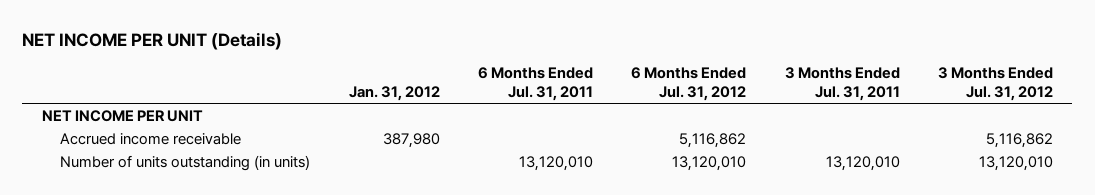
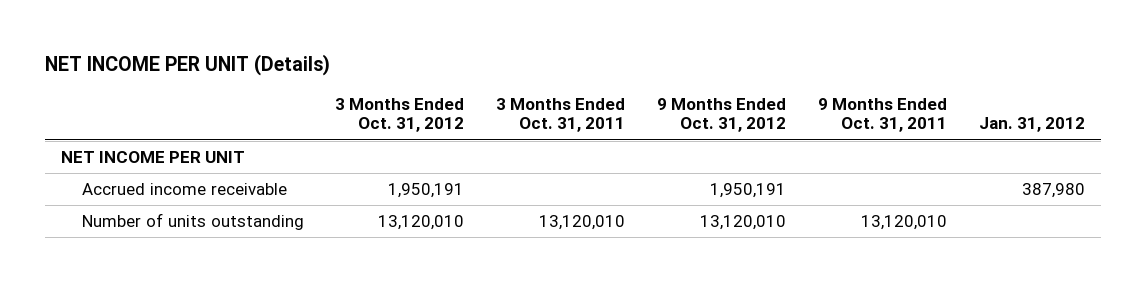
- | Jan. 31, 2012 | 6 Months Ended Jul. 31, 2011 | 6 Months Ended Jul. 31, 2012 | 3 Months Ended Jul. 31, 2011 | 3 Months Ended Jul. 31, 2012
+ | 3 Months Ended Oct. 31, 2012 | 3 Months Ended Oct. 31, 2011 | 9 Months Ended Oct. 31, 2012 | 9 Months Ended Oct. 31, 2011 | Jan. 31, 2012
- Number of units outstanding (in units) | | 13,120,010 | 13,120,010 | 13,120,010 | 13,120,010
+ Number of units outstanding | 13,120,010 | 13,120,010 | 13,120,010 | 13,120,010 |

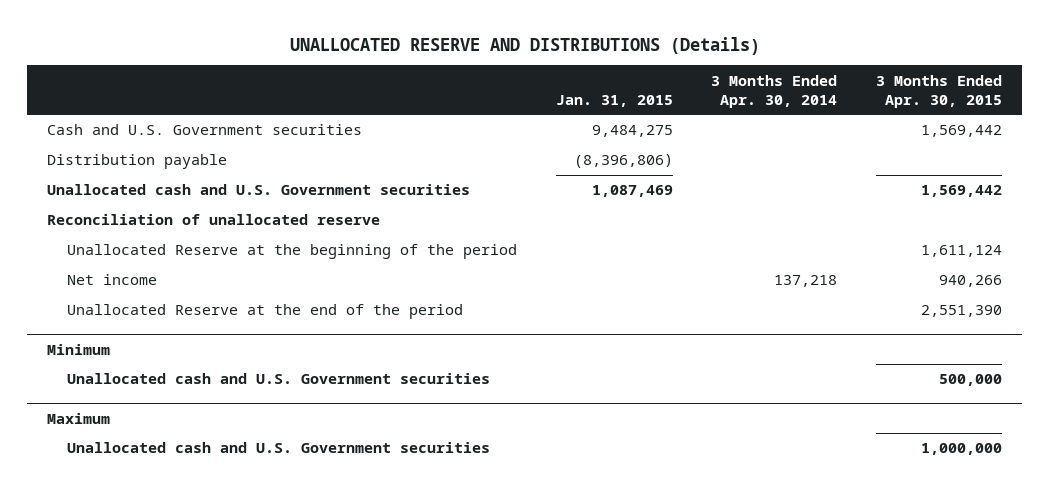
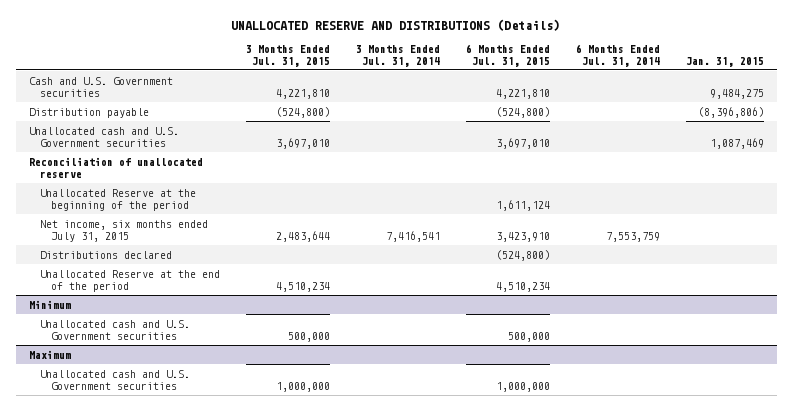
- | Jan. 31, 2015 | 3 Months Ended Apr. 30, 2014 | 3 Months Ended Apr. 30, 2015
+ | 3 Months Ended Jul. 31, 2015 | 3 Months Ended Jul. 31, 2014 | 6 Months Ended Jul. 31, 2015 | 6 Months Ended Jul. 31, 2014 | Jan. 31, 2015
- Net income | | 137,218 | 940,266
+ Net income, six months ended July 31, 2015 | 2,483,644 | 7,416,541 | 3,423,910 | 7,553,759 |
+ Distributions declared | | | (524,800) | |

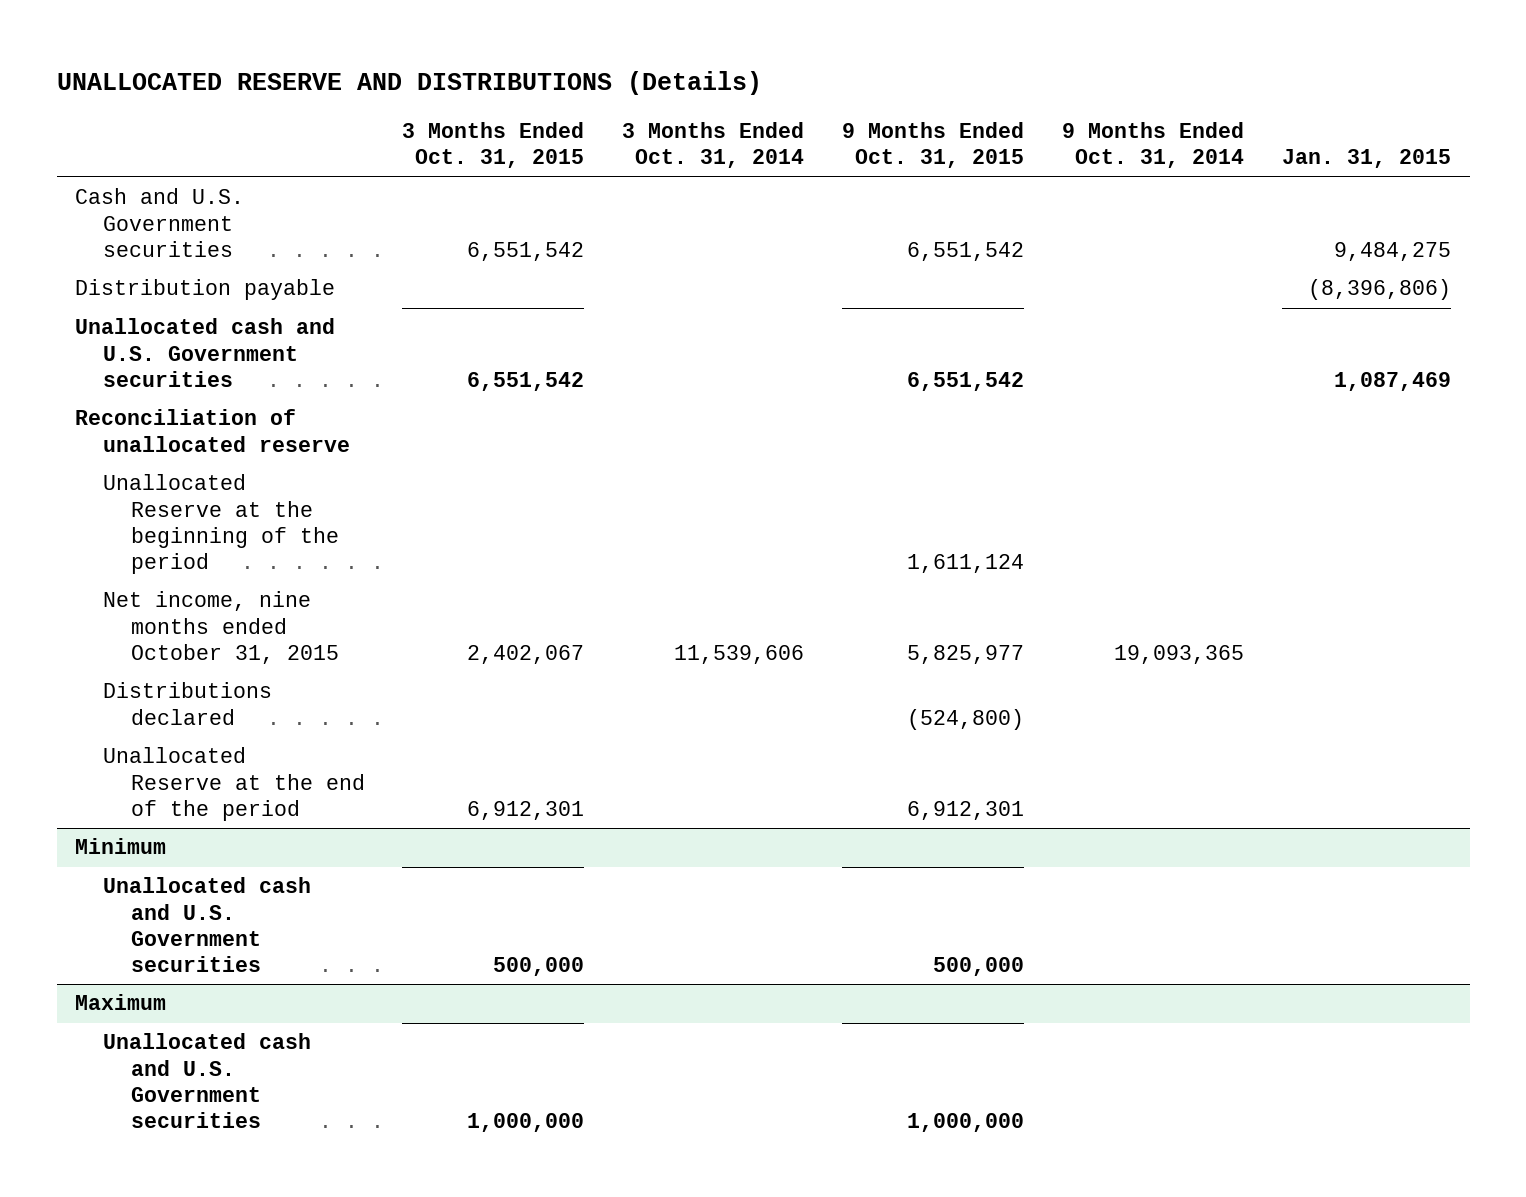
- | 3 Months Ended Jul. 31, 2015 | 3 Months Ended Jul. 31, 2014 | 6 Months Ended Jul. 31, 2015 | 6 Months Ended Jul. 31, 2014 | Jan. 31, 2015
+ | 3 Months Ended Oct. 31, 2015 | 3 Months Ended Oct. 31, 2014 | 9 Months Ended Oct. 31, 2015 | 9 Months Ended Oct. 31, 2014 | Jan. 31, 2015
- Net income, six months ended July 31, 2015 | 2,483,644 | 7,416,541 | 3,423,910 | 7,553,759 |
+ Net income, nine months ended October 31, 2015 | 2,402,067 | 11,539,606 | 5,825,977 | 19,093,365 |

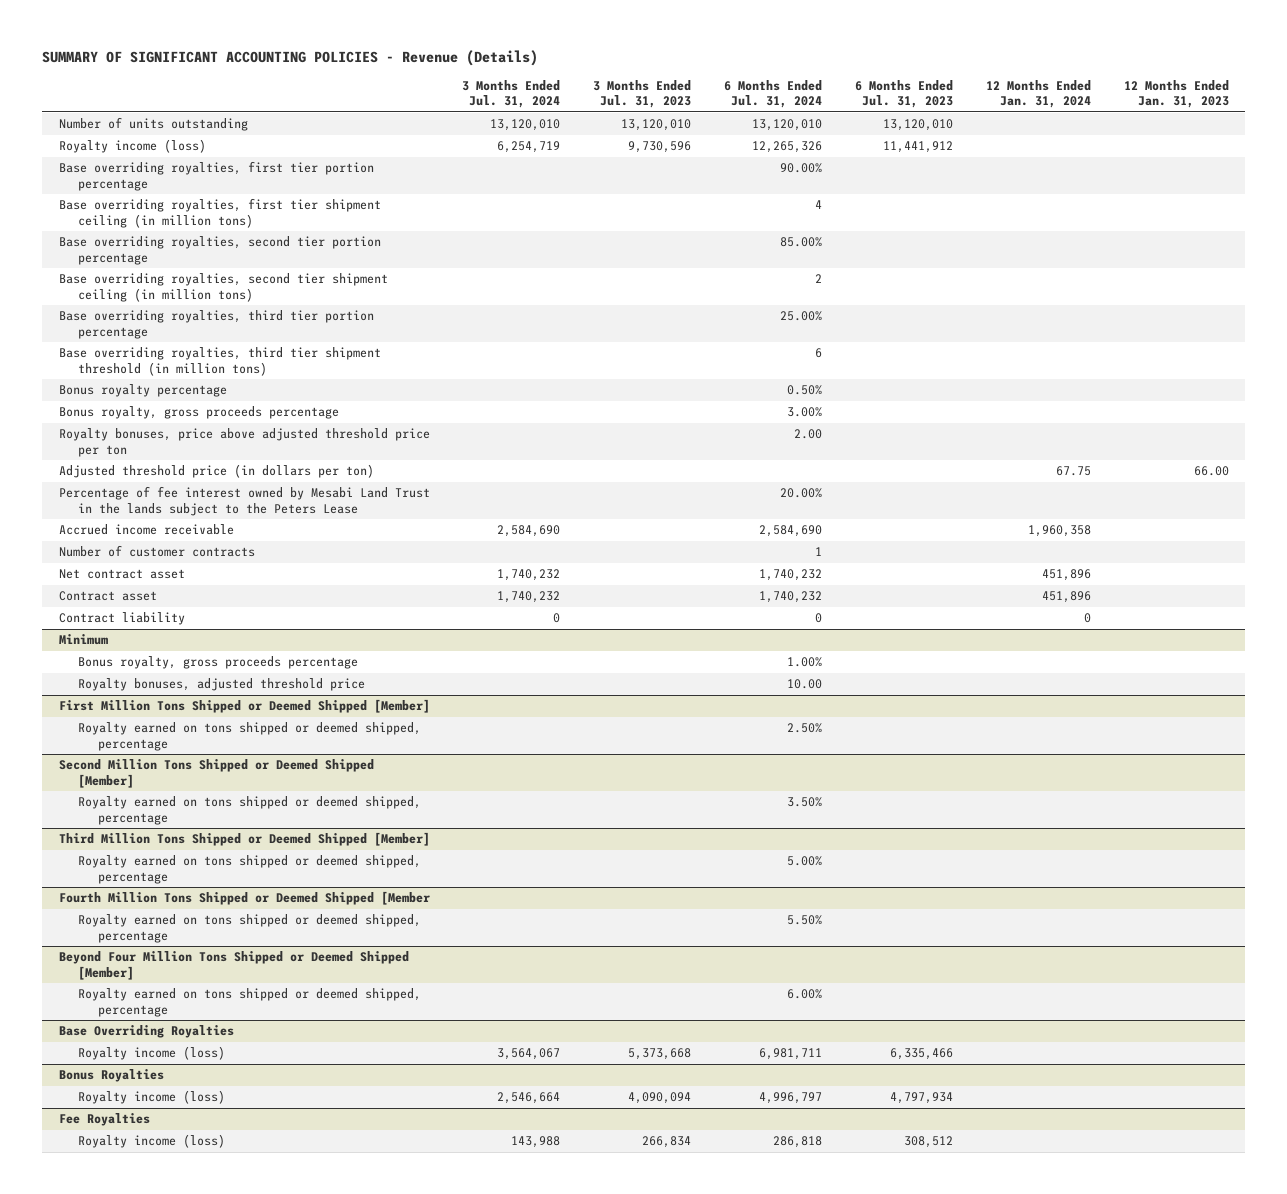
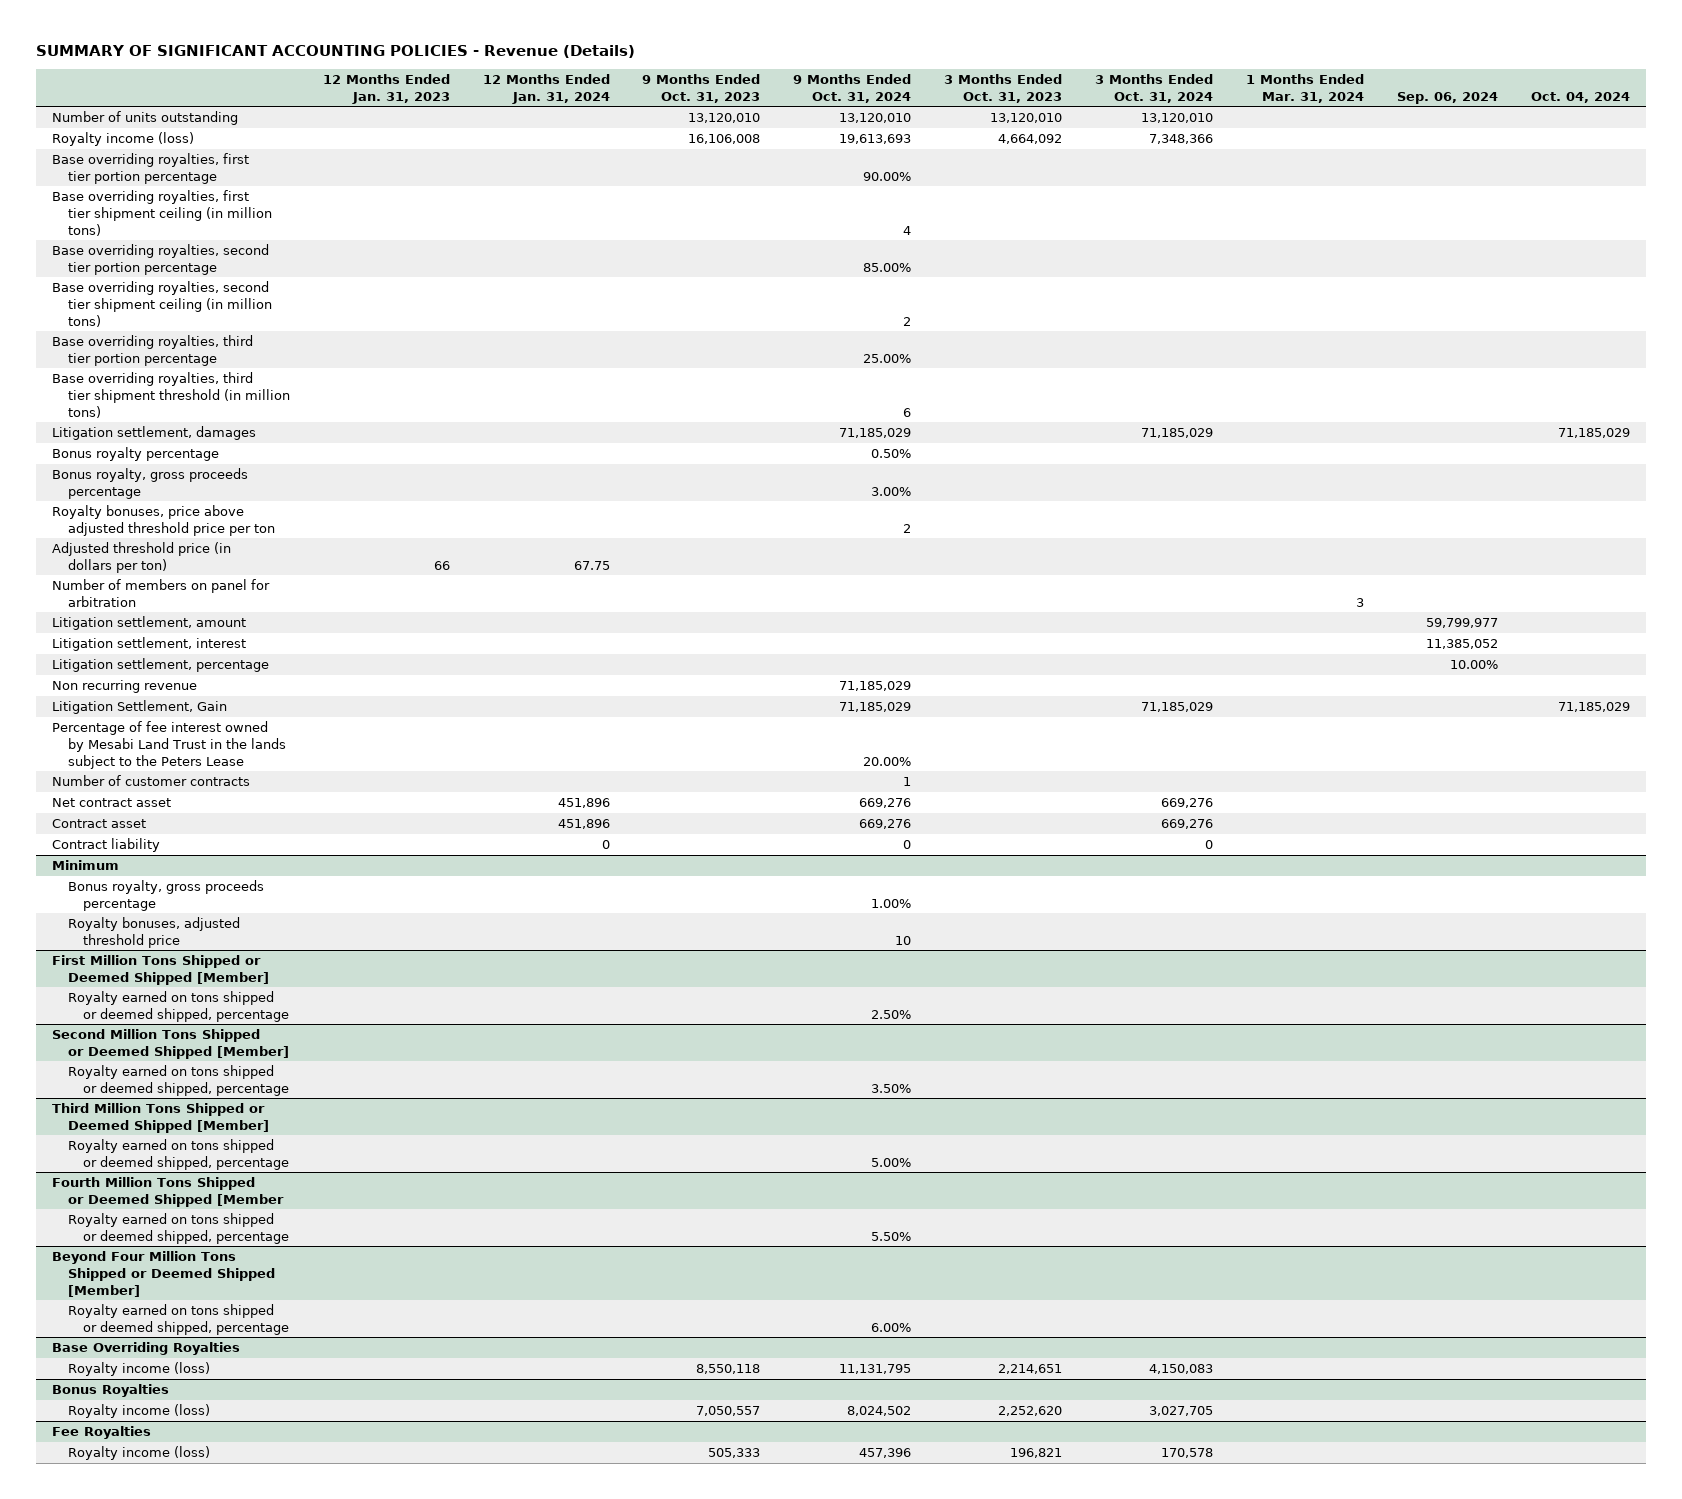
- | 3 Months Ended Jul. 31, 2024 | 3 Months Ended Jul. 31, 2023 | 6 Months Ended Jul. 31, 2024 | 6 Months Ended Jul. 31, 2023 | 12 Months Ended Jan. 31, 2024 | 12 Months Ended Jan. 31, 2023
+ | 12 Months Ended Jan. 31, 2023 | 12 Months Ended Jan. 31, 2024 | 9 Months Ended Oct. 31, 2023 | 9 Months Ended Oct. 31, 2024 | 3 Months Ended Oct. 31, 2023 | 3 Months Ended Oct. 31, 2024 | 1 Months Ended Mar. 31, 2024 | Sep. 06, 2024 | Oct. 04, 2024
+ Litigation settlement, damages | | | | 71,185,029 | | 71,185,029 | | | 71,185,029
- Adjusted threshold price (in dollars per ton) | | | | | 67.75 | 66.00
+ Adjusted threshold price (in dollars per ton) | 66 | 67.75 | | | | | | |
+ Number of members on panel for arbitration | | | | | | | 3 | |
+ Litigation settlement, amount | | | | | | | | 59,799,977 |
+ Litigation settlement, interest | | | | | | | | 11,385,052 |
+ Litigation settlement, percentage | | | | | | | | 10.00% |
+ Non recurring revenue | | | | 71,185,029 | | | | |
+ Litigation Settlement, Gain | | | | 71,185,029 | | 71,185,029 | | | 71,185,029
- Accrued income receivable | 2,584,690 | | 2,584,690 | | 1,960,358 |

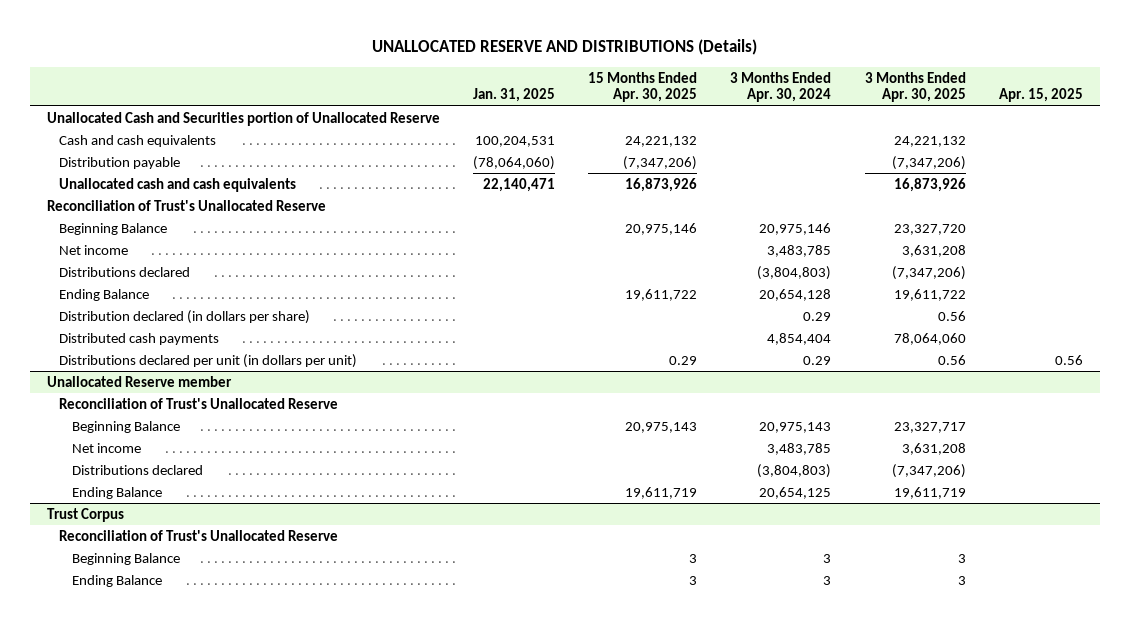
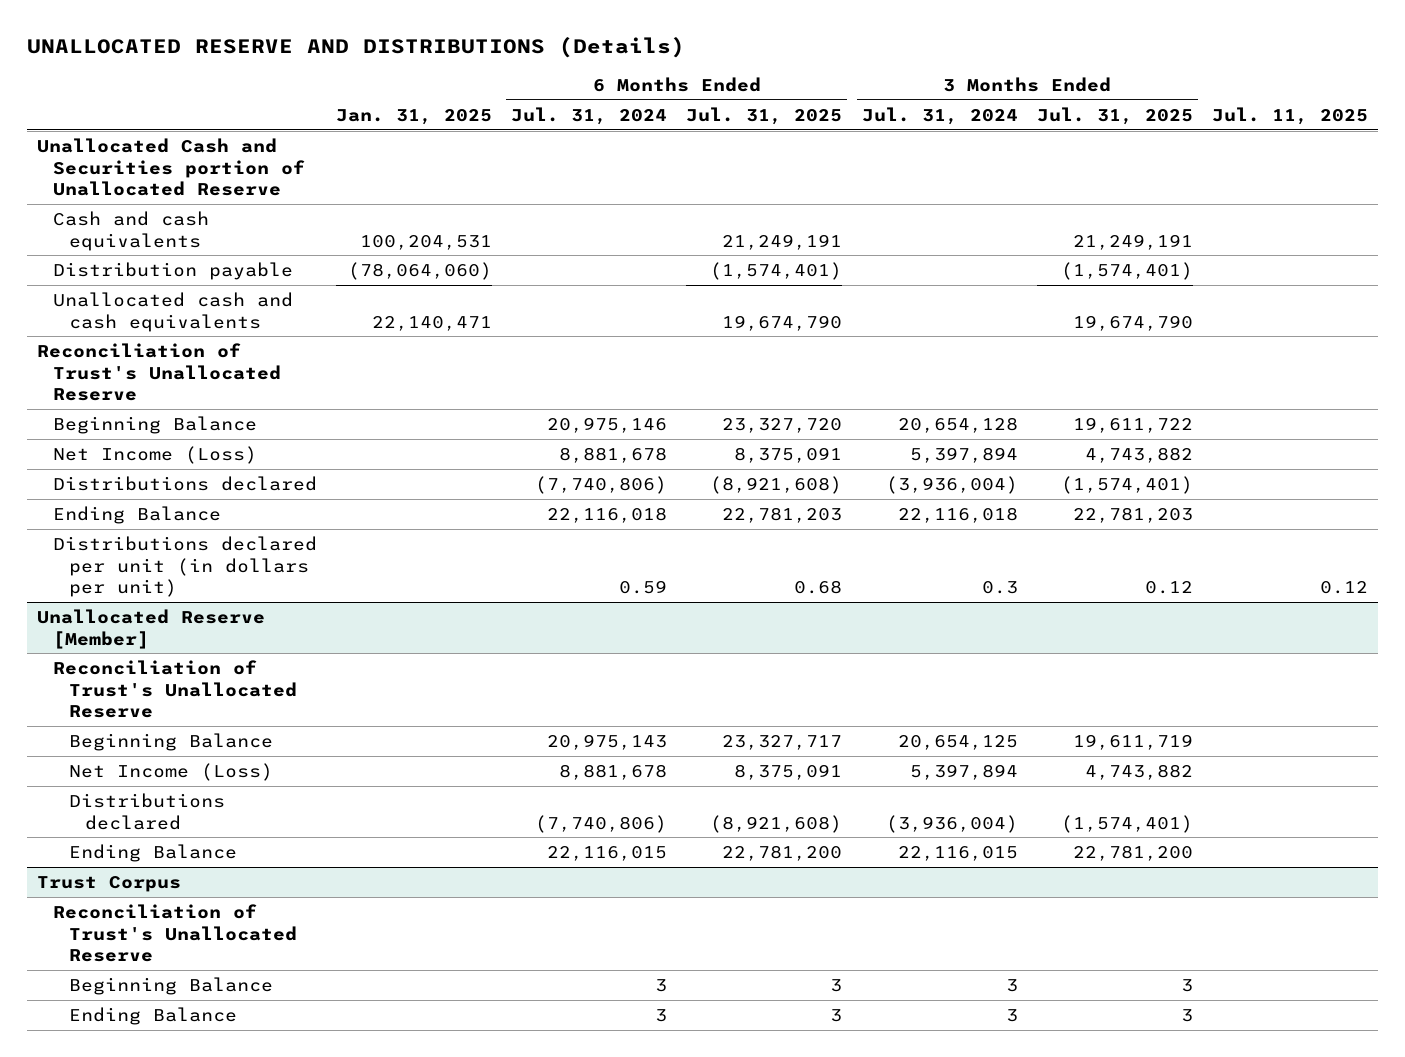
- | Jan. 31, 2025 | 15 Months Ended Apr. 30, 2025 | 3 Months Ended Apr. 30, 2024 | 3 Months Ended Apr. 30, 2025 | Apr. 15, 2025
+ | Jan. 31, 2025 | 6 Months Ended Jul. 31, 2024 | 6 Months Ended Jul. 31, 2025 | 3 Months Ended Jul. 31, 2024 | 3 Months Ended Jul. 31, 2025 | Jul. 11, 2025
- Net income | | | 3,483,785 | 3,631,208 |
+ Net Income (Loss) | | 8,881,678 | 8,375,091 | 5,397,894 | 4,743,882 |
- Distribution declared (in dollars per share) | | | 0.29 | 0.56 |
- Distributed cash payments | | | 4,854,404 | 78,064,060 |
- Unallocated Reserve member
+ Unallocated Reserve [Member]
- Net income | | | 3,483,785 | 3,631,208 |
+ Net Income (Loss) | | 8,881,678 | 8,375,091 | 5,397,894 | 4,743,882 |

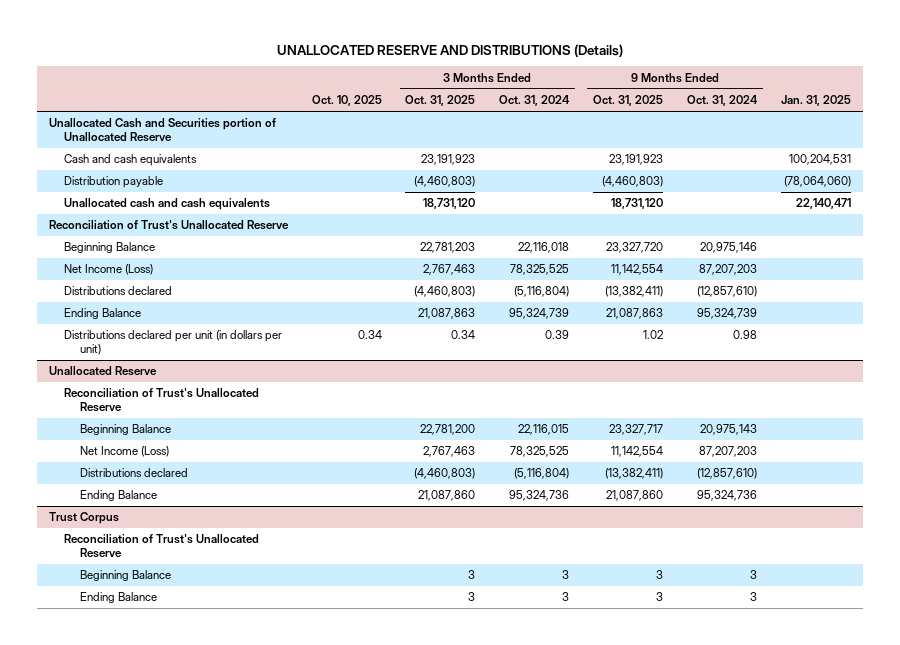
- | Jan. 31, 2025 | 6 Months Ended Jul. 31, 2024 | 6 Months Ended Jul. 31, 2025 | 3 Months Ended Jul. 31, 2024 | 3 Months Ended Jul. 31, 2025 | Jul. 11, 2025
+ | Oct. 10, 2025 | 3 Months Ended Oct. 31, 2025 | 3 Months Ended Oct. 31, 2024 | 9 Months Ended Oct. 31, 2025 | 9 Months Ended Oct. 31, 2024 | Jan. 31, 2025
- Unallocated Reserve [Member]
+ Unallocated Reserve

